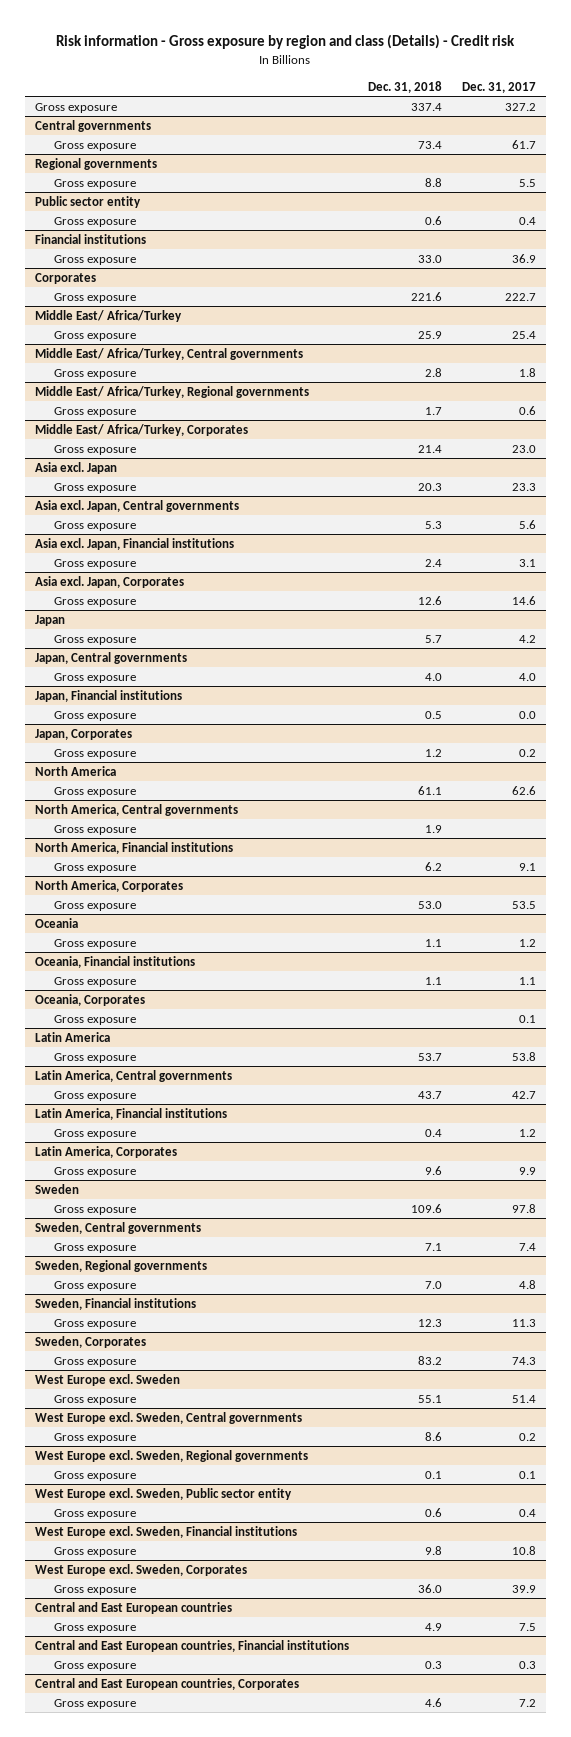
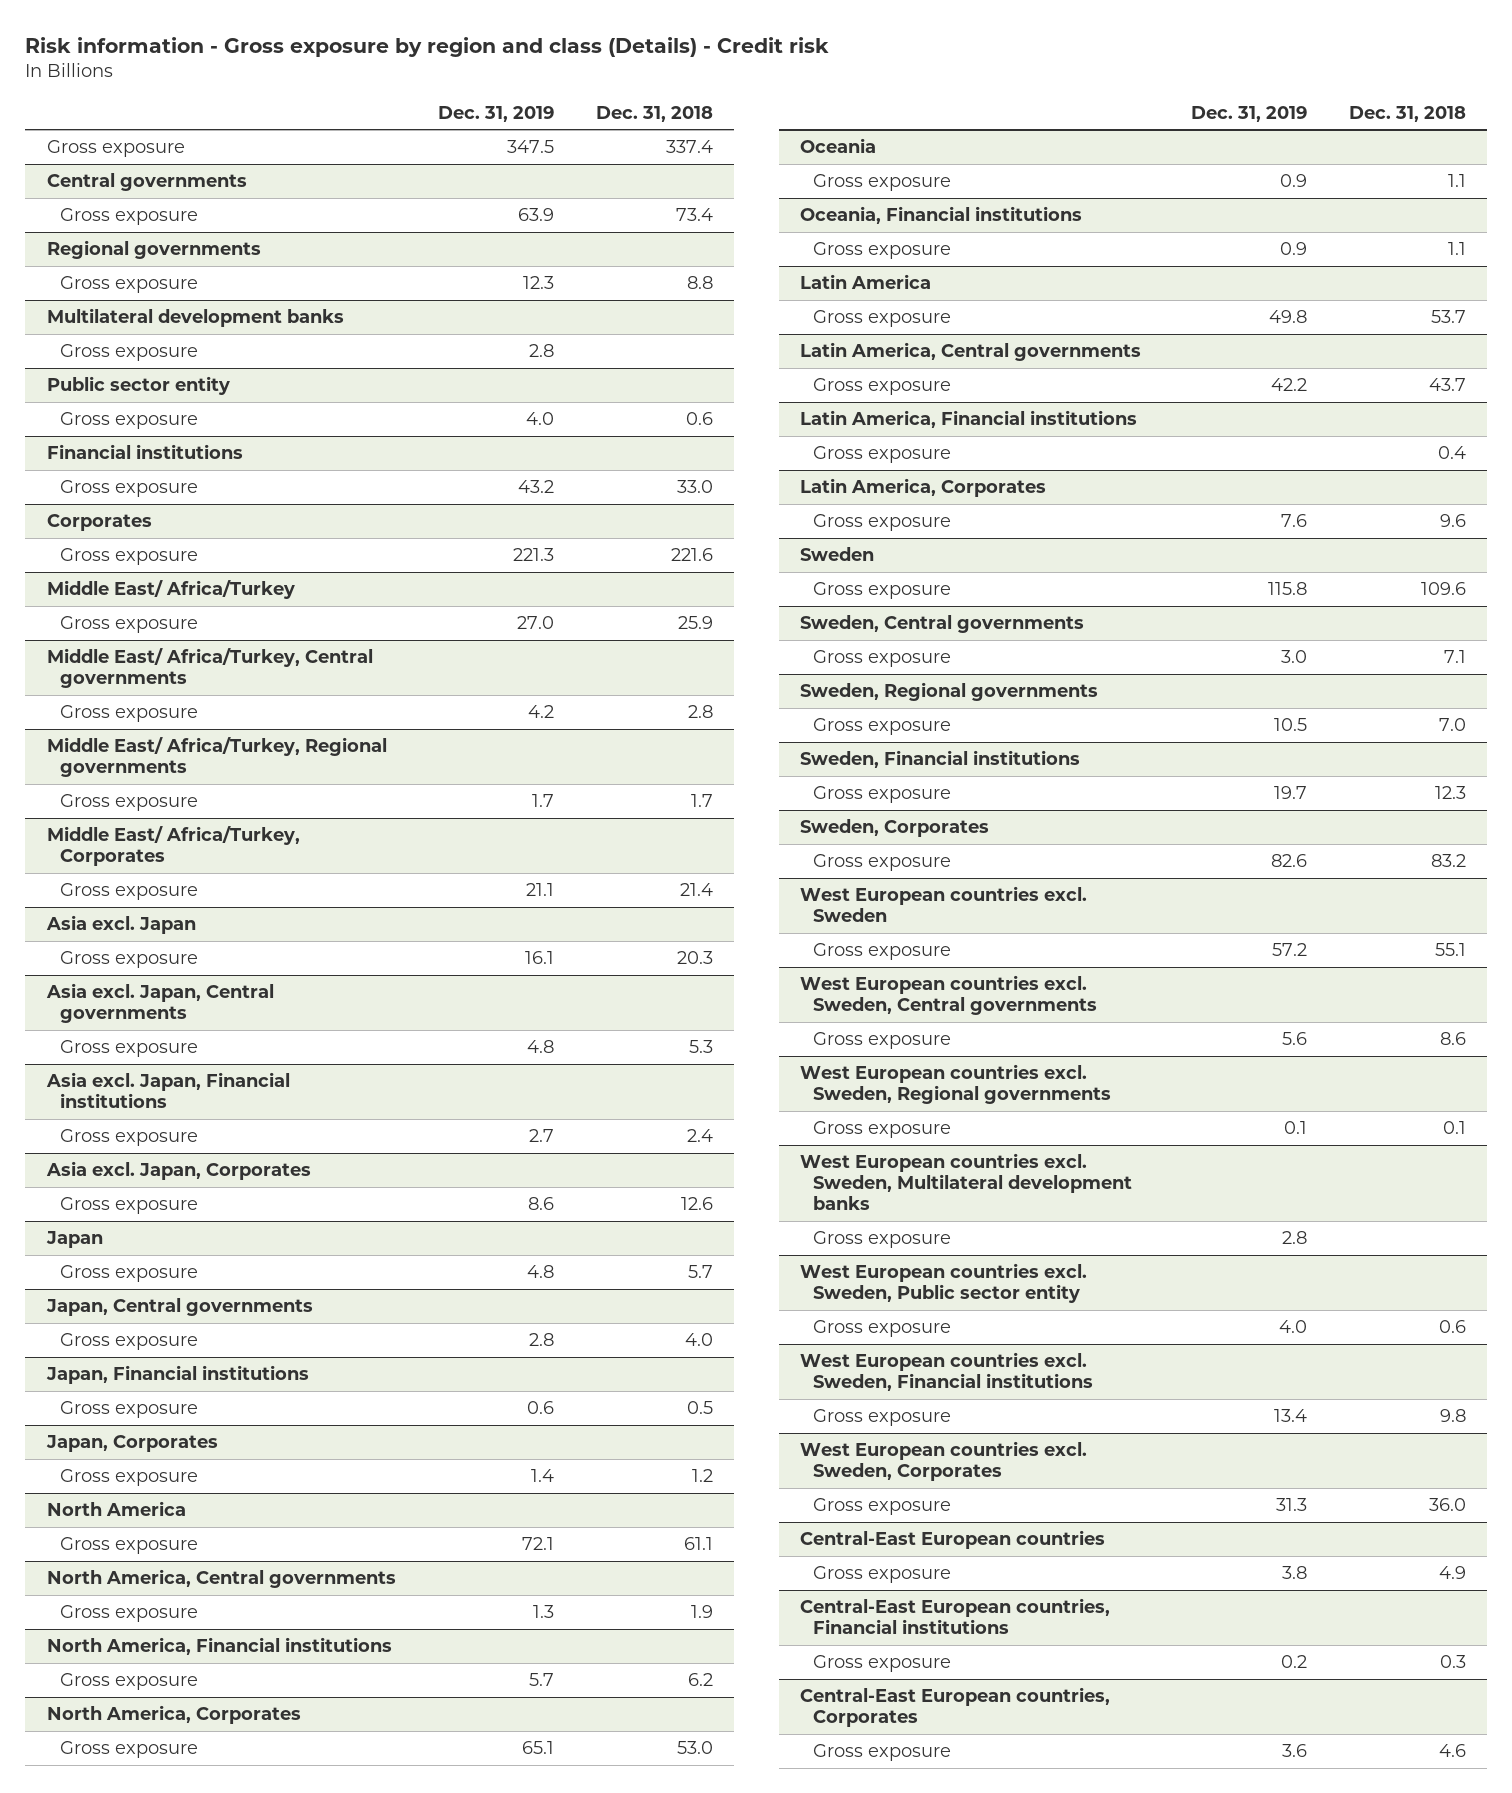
- | Dec. 31, 2018 | Dec. 31, 2017
+ | Dec. 31, 2019 | Dec. 31, 2018
+ Multilateral development banks
+ Gross exposure | 2.8 |
- Oceania, Corporates
- Gross exposure | | 0.1
- West Europe excl. Sweden
+ West European countries excl. Sweden
- West Europe excl. Sweden, Central governments
+ West European countries excl. Sweden, Central governments
- West Europe excl. Sweden, Regional governments
+ West European countries excl. Sweden, Regional governments
- West Europe excl. Sweden, Public sector entity
+ West European countries excl. Sweden, Multilateral development banks
+ Gross exposure | 2.8 |
+ West European countries excl. Sweden, Public sector entity
- West Europe excl. Sweden, Financial institutions
+ West European countries excl. Sweden, Financial institutions
- West Europe excl. Sweden, Corporates
+ West European countries excl. Sweden, Corporates
- Central and East European countries
+ Central-East European countries
- Central and East European countries, Financial institutions
+ Central-East European countries, Financial institutions
- Central and East European countries, Corporates
+ Central-East European countries, Corporates

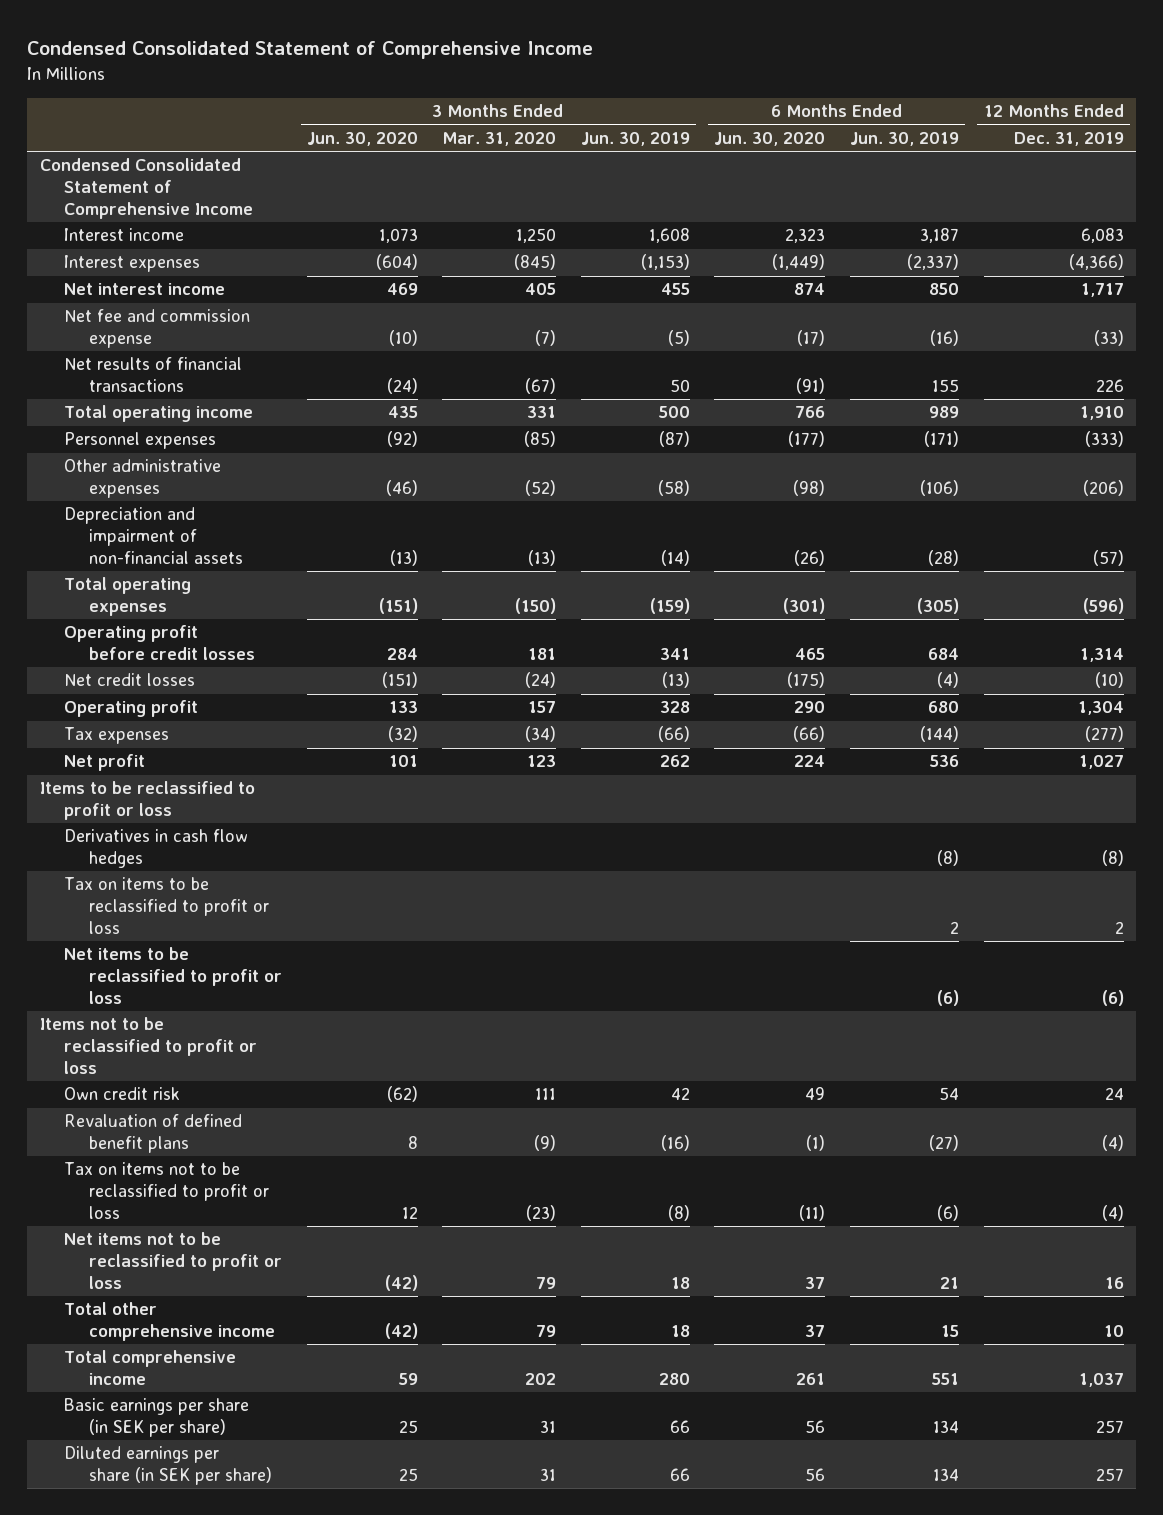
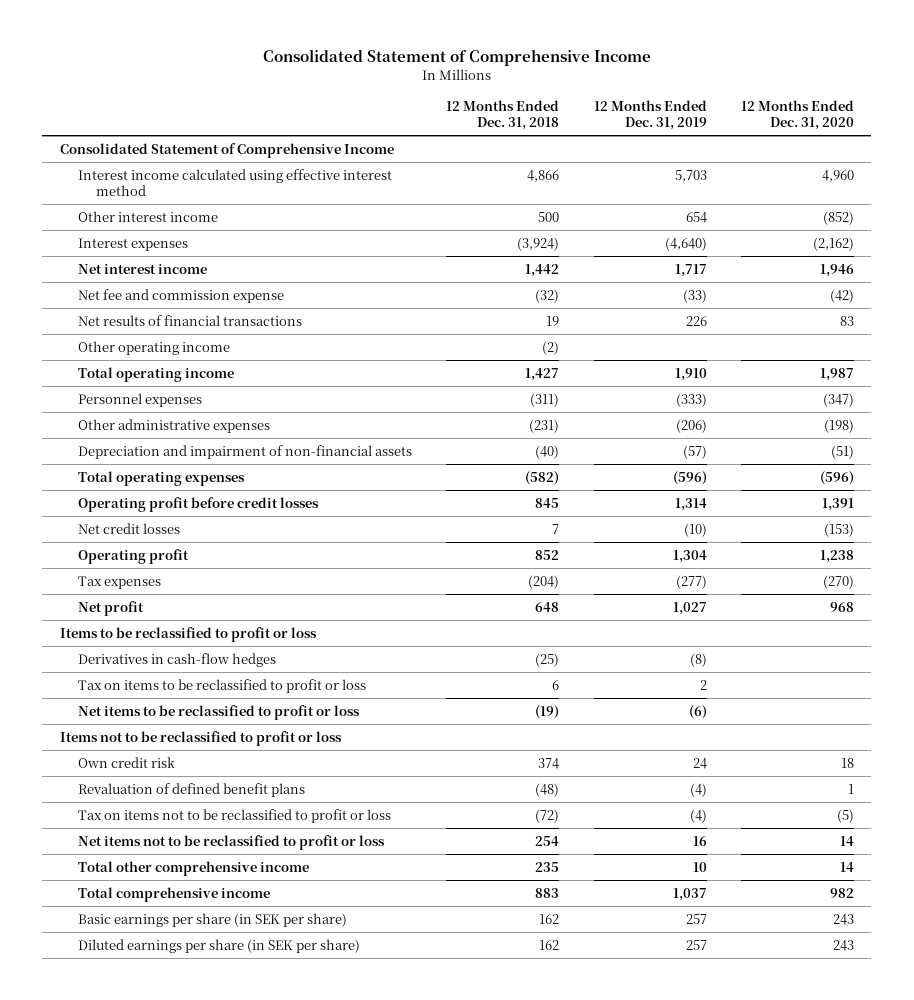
- Condensed Consolidated Statement of Comprehensive Income
+ Consolidated Statement of Comprehensive Income
- | 3 Months Ended Jun. 30, 2020 | 3 Months Ended Mar. 31, 2020 | 3 Months Ended Jun. 30, 2019 | 6 Months Ended Jun. 30, 2020 | 6 Months Ended Jun. 30, 2019 | 12 Months Ended Dec. 31, 2019
+ | 12 Months Ended Dec. 31, 2018 | 12 Months Ended Dec. 31, 2019 | 12 Months Ended Dec. 31, 2020
- Condensed Consolidated Statement of Comprehensive Income
- Interest income | 1,073 | 1,250 | 1,608 | 2,323 | 3,187 | 6,083
- Interest expenses | (604) | (845) | (1,153) | (1,449) | (2,337) | (4,366)
+ Consolidated Statement of Comprehensive Income
+ Interest income calculated using effective interest method | 4,866 | 5,703 | 4,960
+ Other interest income | 500 | 654 | (852)
+ Interest expenses | (3,924) | (4,640) | (2,162)
+ Other operating income | (2) | |
- Derivatives in cash flow hedges | | | | | (8) | (8)
+ Derivatives in cash-flow hedges | (25) | (8) |

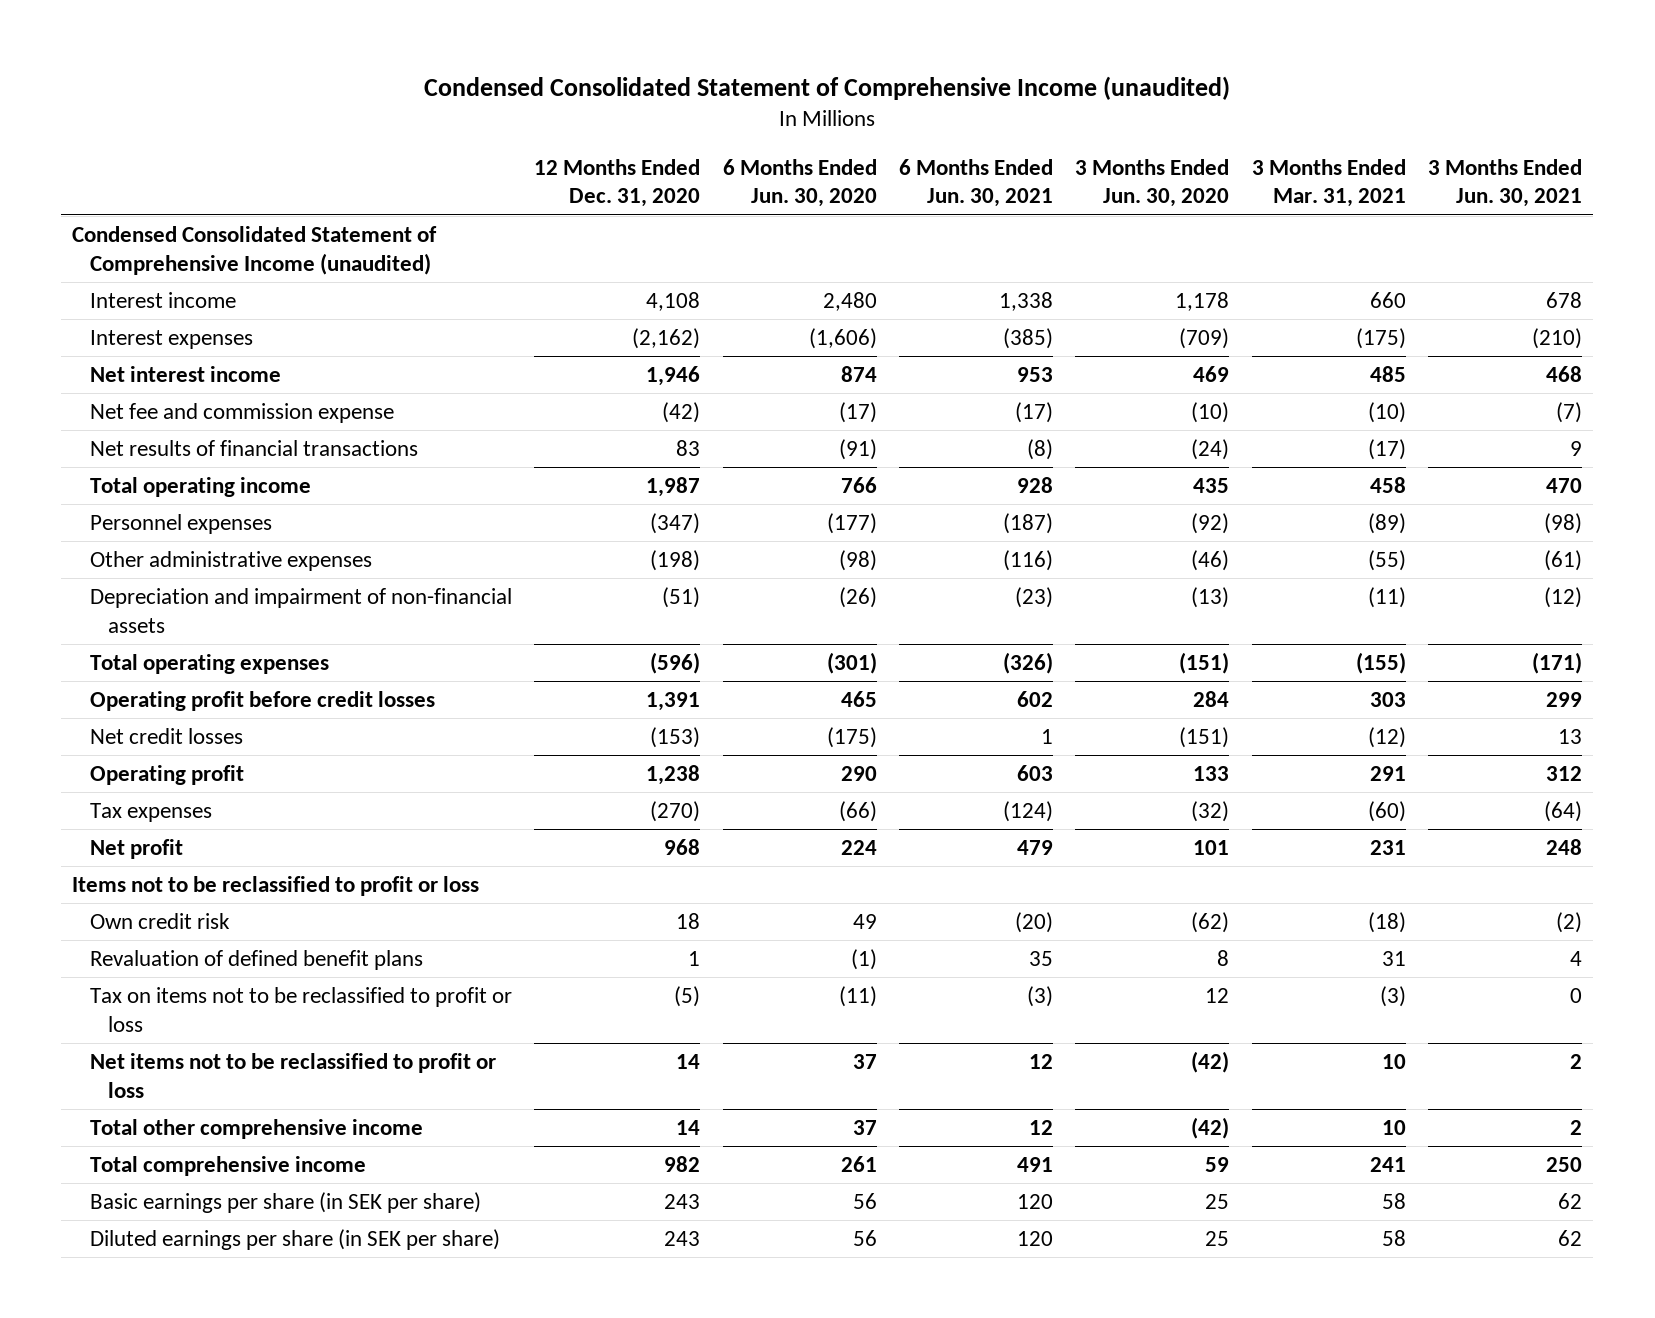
- Consolidated Statement of Comprehensive Income
+ Condensed Consolidated Statement of Comprehensive Income (unaudited)
- | 12 Months Ended Dec. 31, 2018 | 12 Months Ended Dec. 31, 2019 | 12 Months Ended Dec. 31, 2020
+ | 12 Months Ended Dec. 31, 2020 | 6 Months Ended Jun. 30, 2020 | 6 Months Ended Jun. 30, 2021 | 3 Months Ended Jun. 30, 2020 | 3 Months Ended Mar. 31, 2021 | 3 Months Ended Jun. 30, 2021
- Consolidated Statement of Comprehensive Income
- Interest income calculated using effective interest method | 4,866 | 5,703 | 4,960
- Other interest income | 500 | 654 | (852)
+ Condensed Consolidated Statement of Comprehensive Income (unaudited)
+ Interest income | 4,108 | 2,480 | 1,338 | 1,178 | 660 | 678
- Other operating income | (2) | |
- Items to be reclassified to profit or loss
- Derivatives in cash-flow hedges | (25) | (8) |
- Tax on items to be reclassified to profit or loss | 6 | 2 |
- Net items to be reclassified to profit or loss | (19) | (6) |

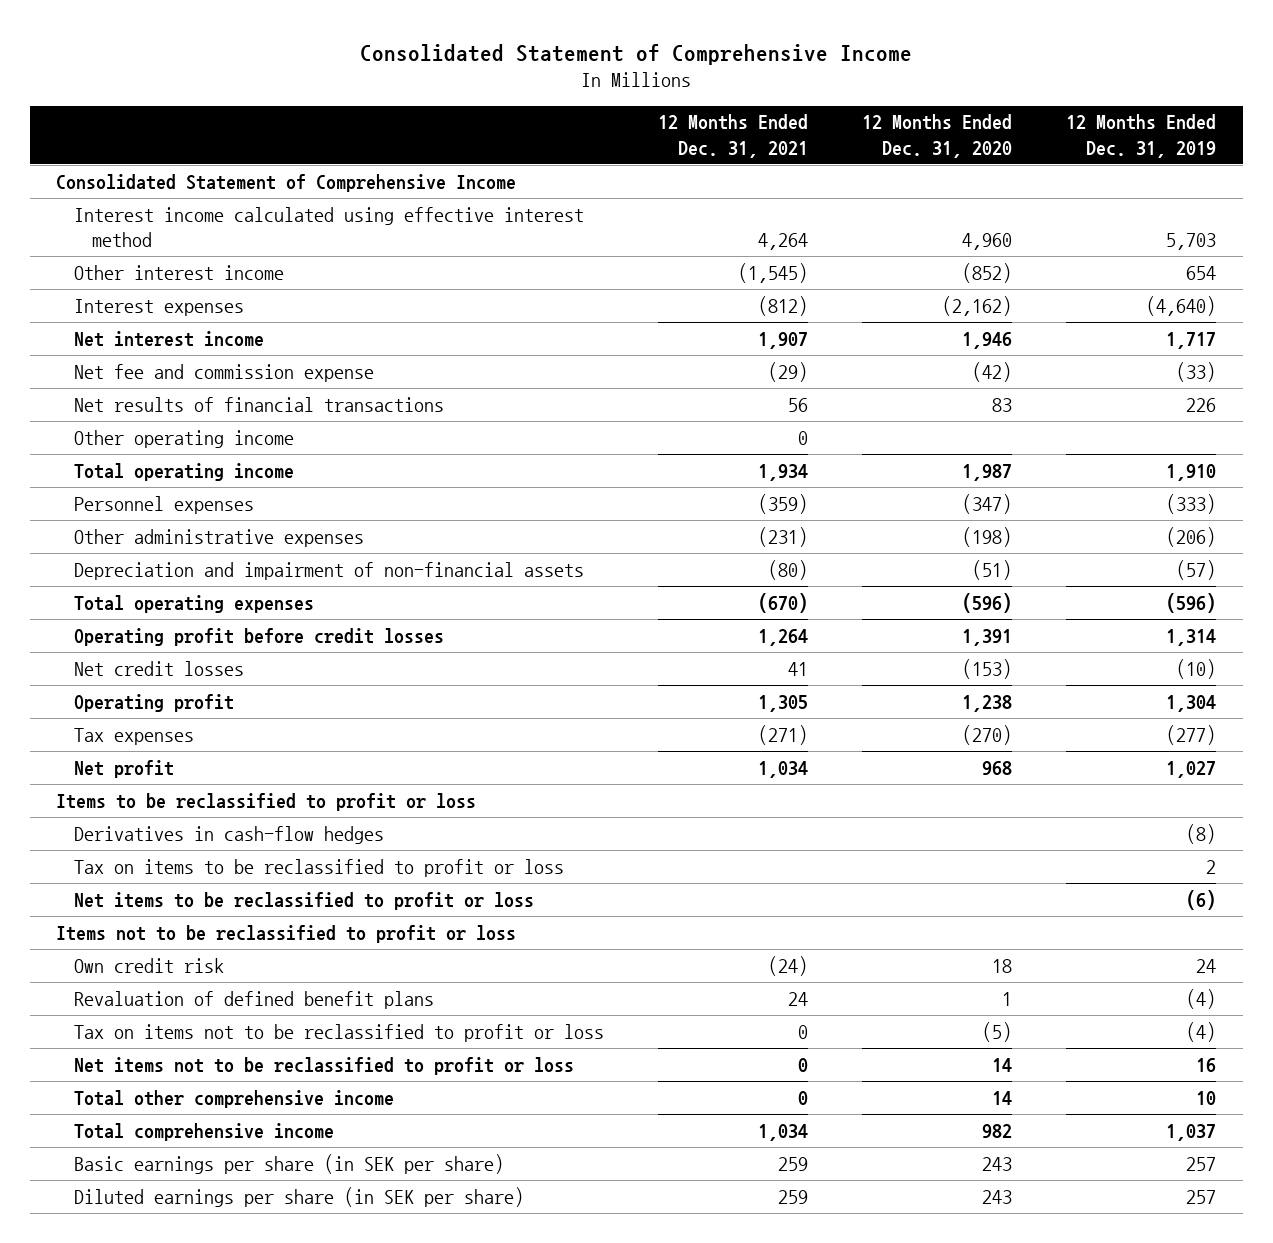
- Condensed Consolidated Statement of Comprehensive Income (unaudited)
+ Consolidated Statement of Comprehensive Income
- | 12 Months Ended Dec. 31, 2020 | 6 Months Ended Jun. 30, 2020 | 6 Months Ended Jun. 30, 2021 | 3 Months Ended Jun. 30, 2020 | 3 Months Ended Mar. 31, 2021 | 3 Months Ended Jun. 30, 2021
+ | 12 Months Ended Dec. 31, 2021 | 12 Months Ended Dec. 31, 2020 | 12 Months Ended Dec. 31, 2019
- Condensed Consolidated Statement of Comprehensive Income (unaudited)
- Interest income | 4,108 | 2,480 | 1,338 | 1,178 | 660 | 678
+ Consolidated Statement of Comprehensive Income
+ Interest income calculated using effective interest method | 4,264 | 4,960 | 5,703
+ Other interest income | (1,545) | (852) | 654
+ Other operating income | 0 | |
+ Items to be reclassified to profit or loss
+ Derivatives in cash-flow hedges | | | (8)
+ Tax on items to be reclassified to profit or loss | | | 2
+ Net items to be reclassified to profit or loss | | | (6)

